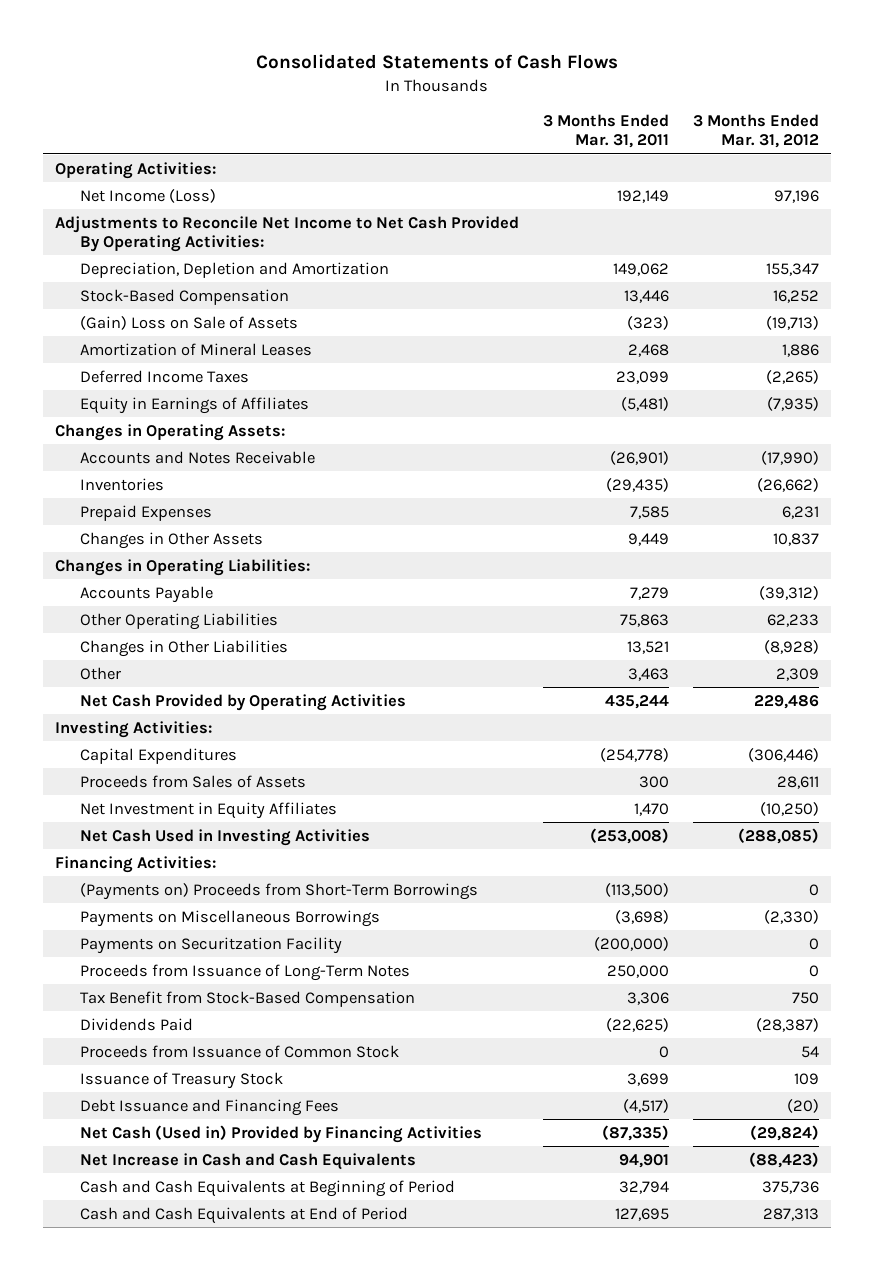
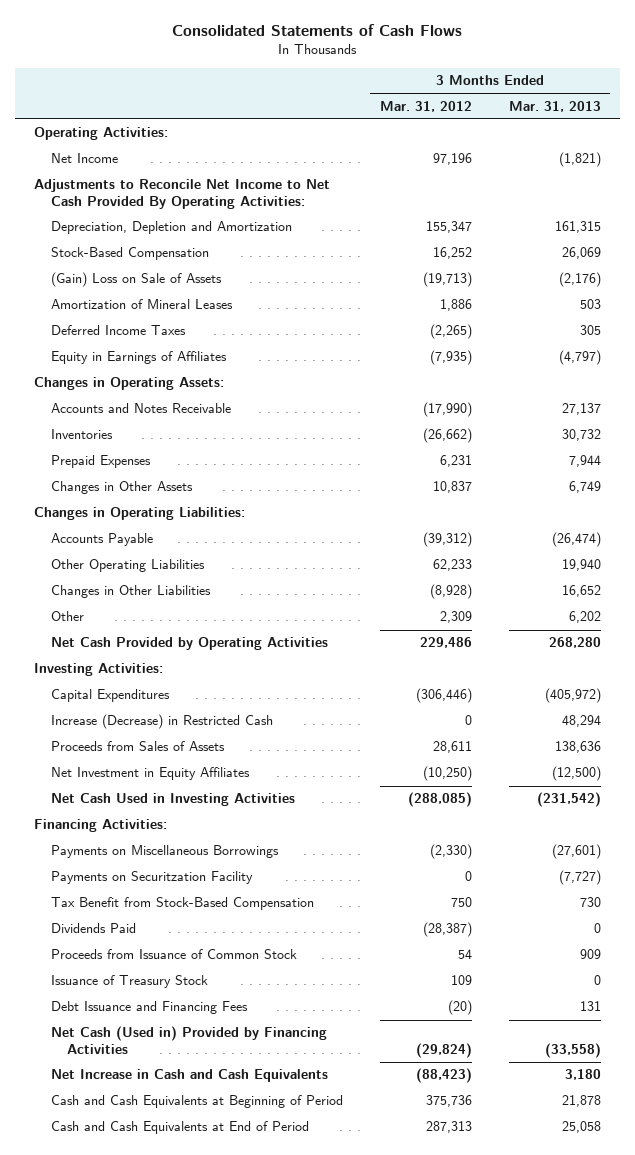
- | 3 Months Ended Mar. 31, 2011 | 3 Months Ended Mar. 31, 2012
+ | 3 Months Ended Mar. 31, 2012 | 3 Months Ended Mar. 31, 2013
- Net Income (Loss) | 192,149 | 97,196
+ Net Income | 97,196 | (1,821)
+ Increase (Decrease) in Restricted Cash | 0 | 48,294
- (Payments on) Proceeds from Short-Term Borrowings | (113,500) | 0
- Proceeds from Issuance of Long-Term Notes | 250,000 | 0

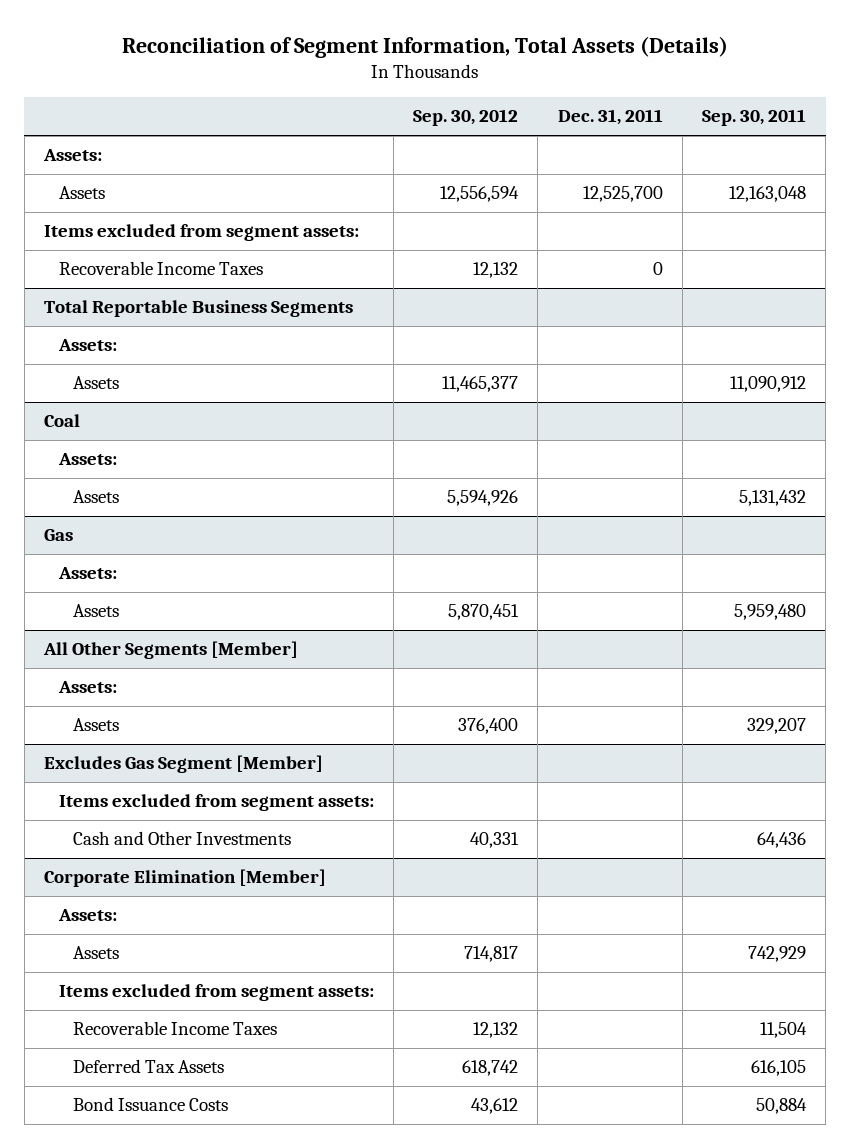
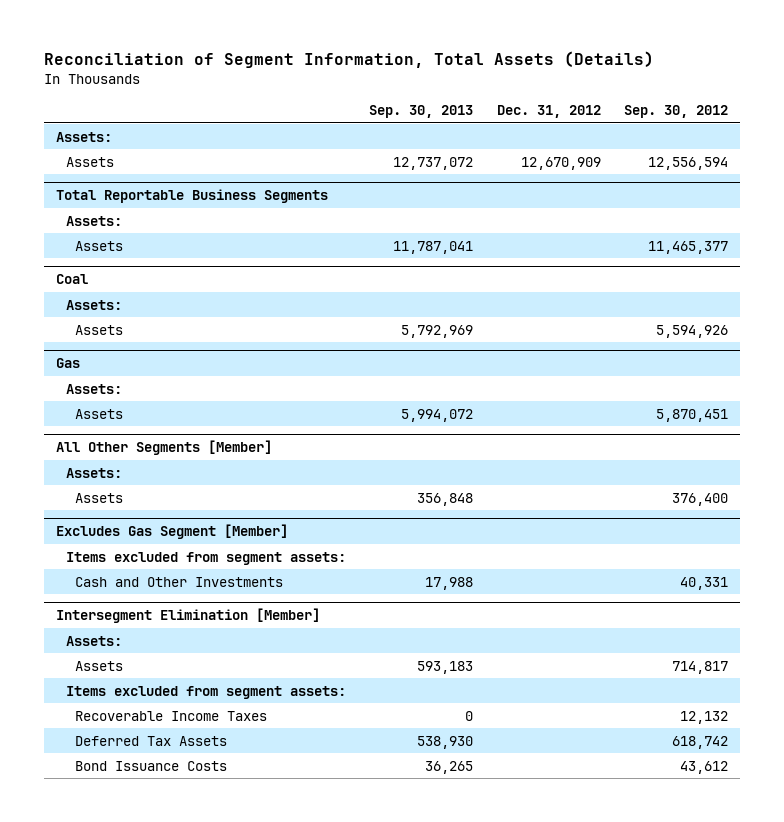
- | Sep. 30, 2012 | Dec. 31, 2011 | Sep. 30, 2011
+ | Sep. 30, 2013 | Dec. 31, 2012 | Sep. 30, 2012
- Items excluded from segment assets:
- Recoverable Income Taxes | 12,132 | 0 |
- Corporate Elimination [Member]
+ Intersegment Elimination [Member]

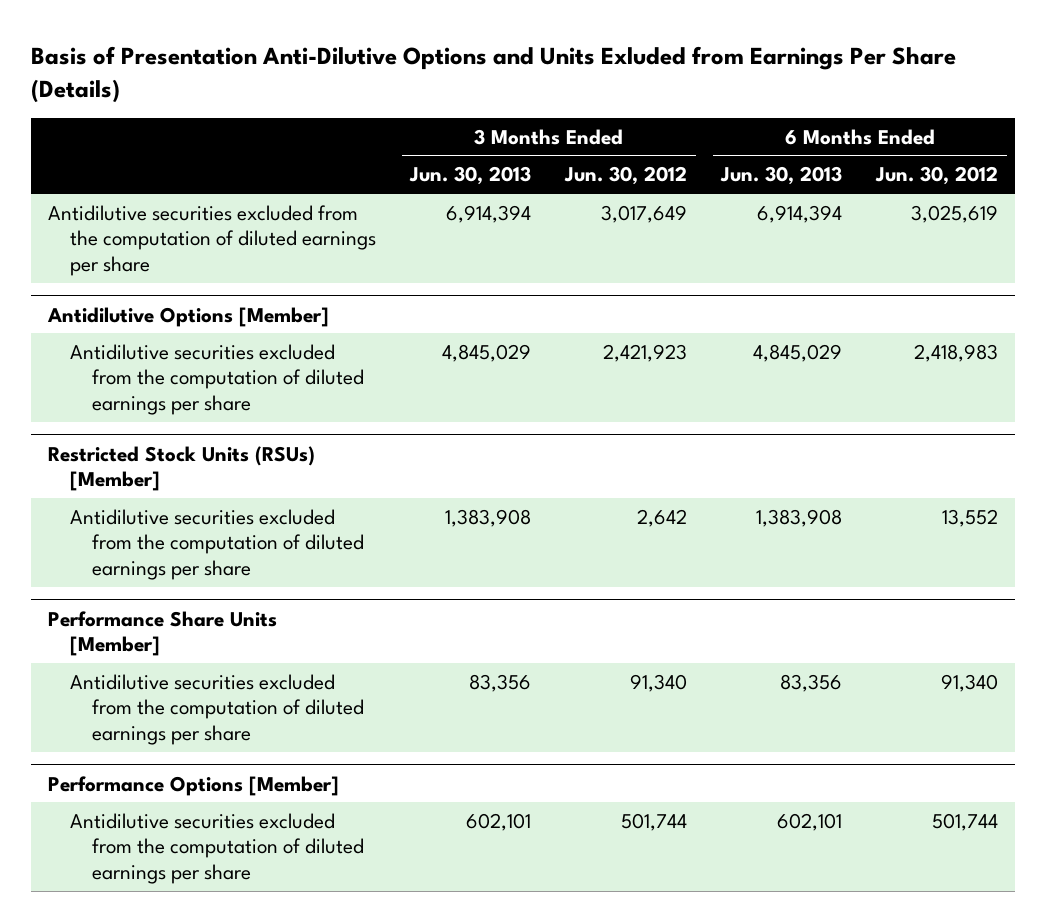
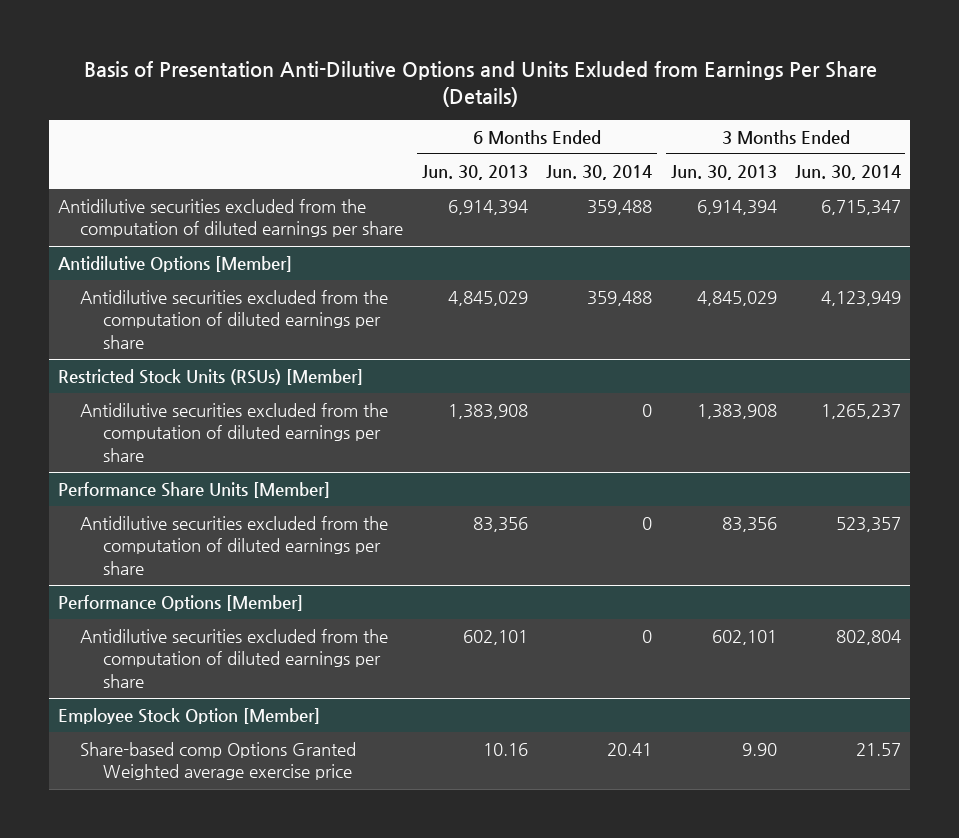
- | 3 Months Ended Jun. 30, 2013 | 3 Months Ended Jun. 30, 2012 | 6 Months Ended Jun. 30, 2013 | 6 Months Ended Jun. 30, 2012
+ | 6 Months Ended Jun. 30, 2013 | 6 Months Ended Jun. 30, 2014 | 3 Months Ended Jun. 30, 2013 | 3 Months Ended Jun. 30, 2014
+ Employee Stock Option [Member]
+ Share-based comp Options Granted Weighted average exercise price | 10.16 | 20.41 | 9.90 | 21.57

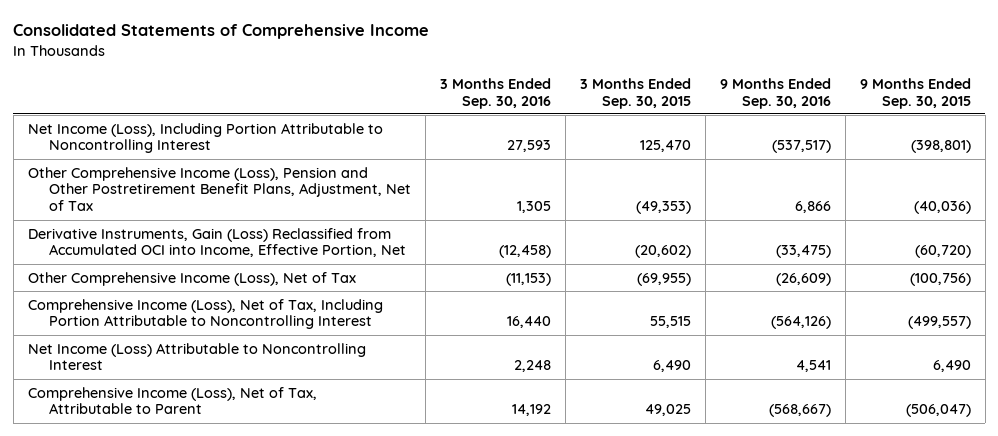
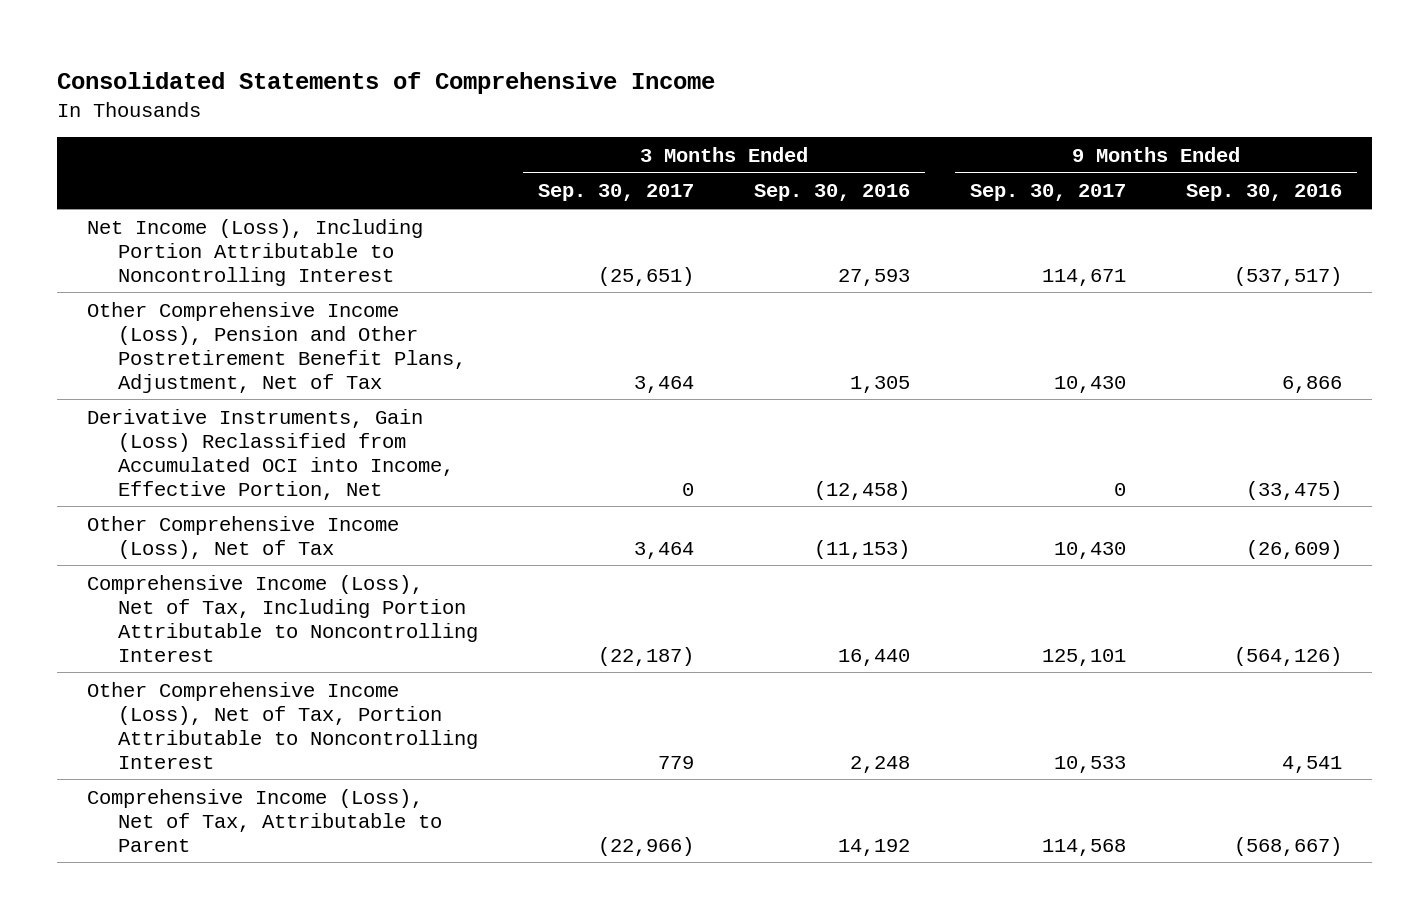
- | 3 Months Ended Sep. 30, 2016 | 3 Months Ended Sep. 30, 2015 | 9 Months Ended Sep. 30, 2016 | 9 Months Ended Sep. 30, 2015
+ | 3 Months Ended Sep. 30, 2017 | 3 Months Ended Sep. 30, 2016 | 9 Months Ended Sep. 30, 2017 | 9 Months Ended Sep. 30, 2016
- Net Income (Loss) Attributable to Noncontrolling Interest | 2,248 | 6,490 | 4,541 | 6,490
+ Other Comprehensive Income (Loss), Net of Tax, Portion Attributable to Noncontrolling Interest | 779 | 2,248 | 10,533 | 4,541

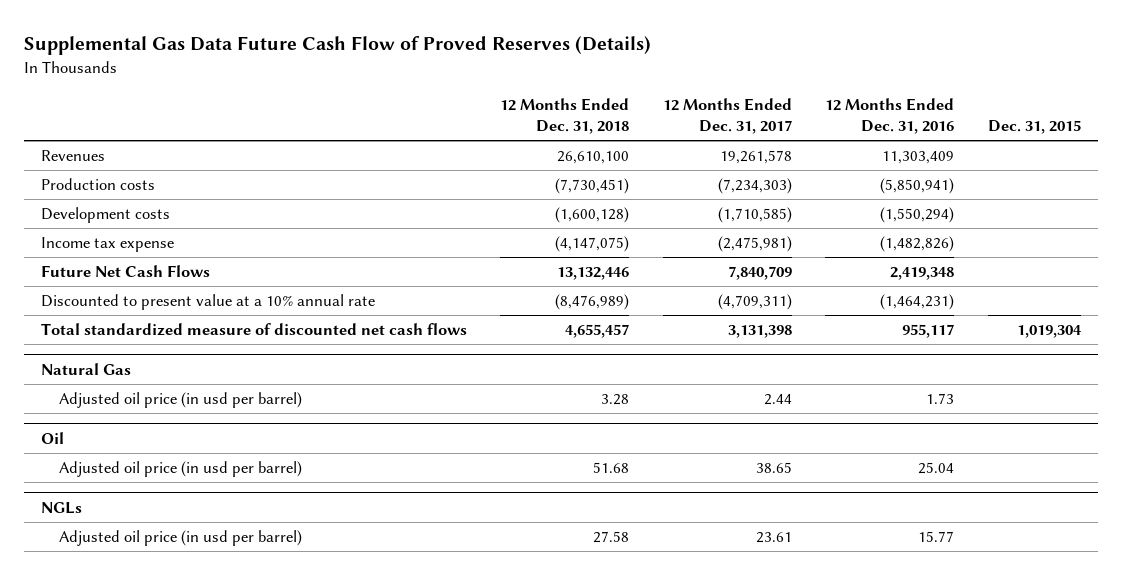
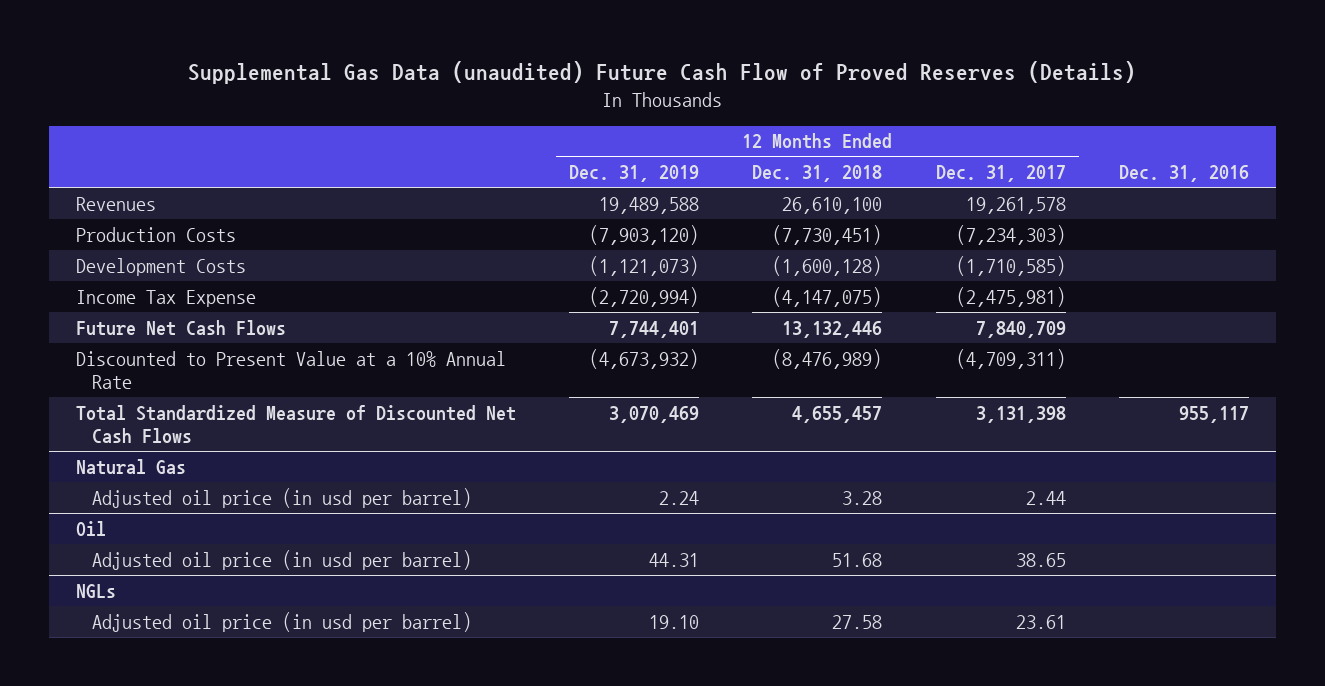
- Supplemental Gas Data Future Cash Flow of Proved Reserves (Details)
+ Supplemental Gas Data (unaudited) Future Cash Flow of Proved Reserves (Details)
- | 12 Months Ended Dec. 31, 2018 | 12 Months Ended Dec. 31, 2017 | 12 Months Ended Dec. 31, 2016 | Dec. 31, 2015
+ | 12 Months Ended Dec. 31, 2019 | 12 Months Ended Dec. 31, 2018 | 12 Months Ended Dec. 31, 2017 | Dec. 31, 2016
- Production costs | (7,730,451) | (7,234,303) | (5,850,941) |
- Development costs | (1,600,128) | (1,710,585) | (1,550,294) |
- Income tax expense | (4,147,075) | (2,475,981) | (1,482,826) |
+ Production Costs | (7,903,120) | (7,730,451) | (7,234,303) |
+ Development Costs | (1,121,073) | (1,600,128) | (1,710,585) |
+ Income Tax Expense | (2,720,994) | (4,147,075) | (2,475,981) |
- Discounted to present value at a 10% annual rate | (8,476,989) | (4,709,311) | (1,464,231) |
- Total standardized measure of discounted net cash flows | 4,655,457 | 3,131,398 | 955,117 | 1,019,304
+ Discounted to Present Value at a 10% Annual Rate | (4,673,932) | (8,476,989) | (4,709,311) |
+ Total Standardized Measure of Discounted Net Cash Flows | 3,070,469 | 4,655,457 | 3,131,398 | 955,117

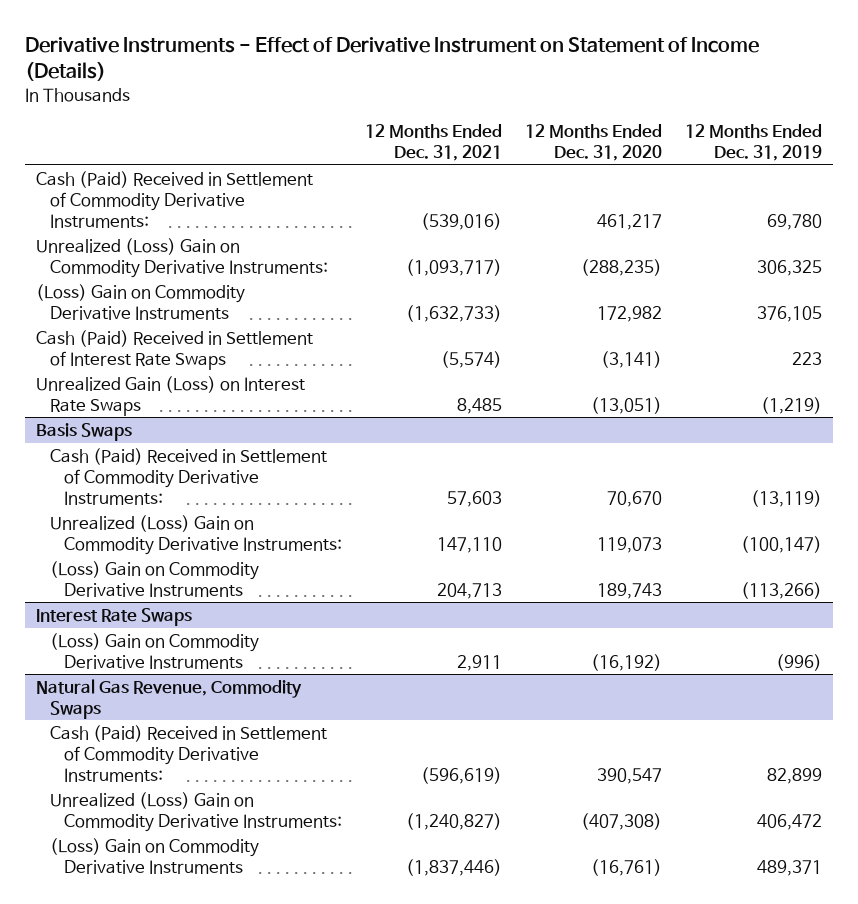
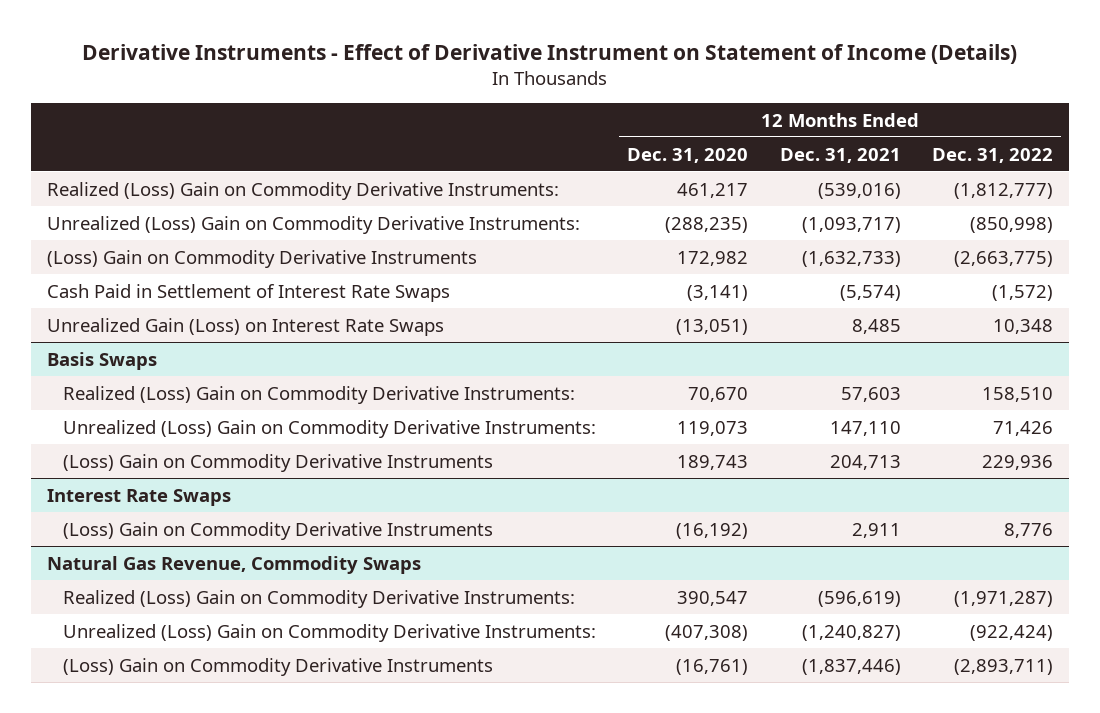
- | 12 Months Ended Dec. 31, 2021 | 12 Months Ended Dec. 31, 2020 | 12 Months Ended Dec. 31, 2019
+ | 12 Months Ended Dec. 31, 2020 | 12 Months Ended Dec. 31, 2021 | 12 Months Ended Dec. 31, 2022
- Cash (Paid) Received in Settlement of Commodity Derivative Instruments: | (539,016) | 461,217 | 69,780
+ Realized (Loss) Gain on Commodity Derivative Instruments: | 461,217 | (539,016) | (1,812,777)
- Cash (Paid) Received in Settlement of Interest Rate Swaps | (5,574) | (3,141) | 223
+ Cash Paid in Settlement of Interest Rate Swaps | (3,141) | (5,574) | (1,572)
@ Basis Swaps
- Cash (Paid) Received in Settlement of Commodity Derivative Instruments: | 57,603 | 70,670 | (13,119)
+ Realized (Loss) Gain on Commodity Derivative Instruments: | 70,670 | 57,603 | 158,510
@ Natural Gas Revenue, Commodity Swaps
- Cash (Paid) Received in Settlement of Commodity Derivative Instruments: | (596,619) | 390,547 | 82,899
+ Realized (Loss) Gain on Commodity Derivative Instruments: | 390,547 | (596,619) | (1,971,287)

